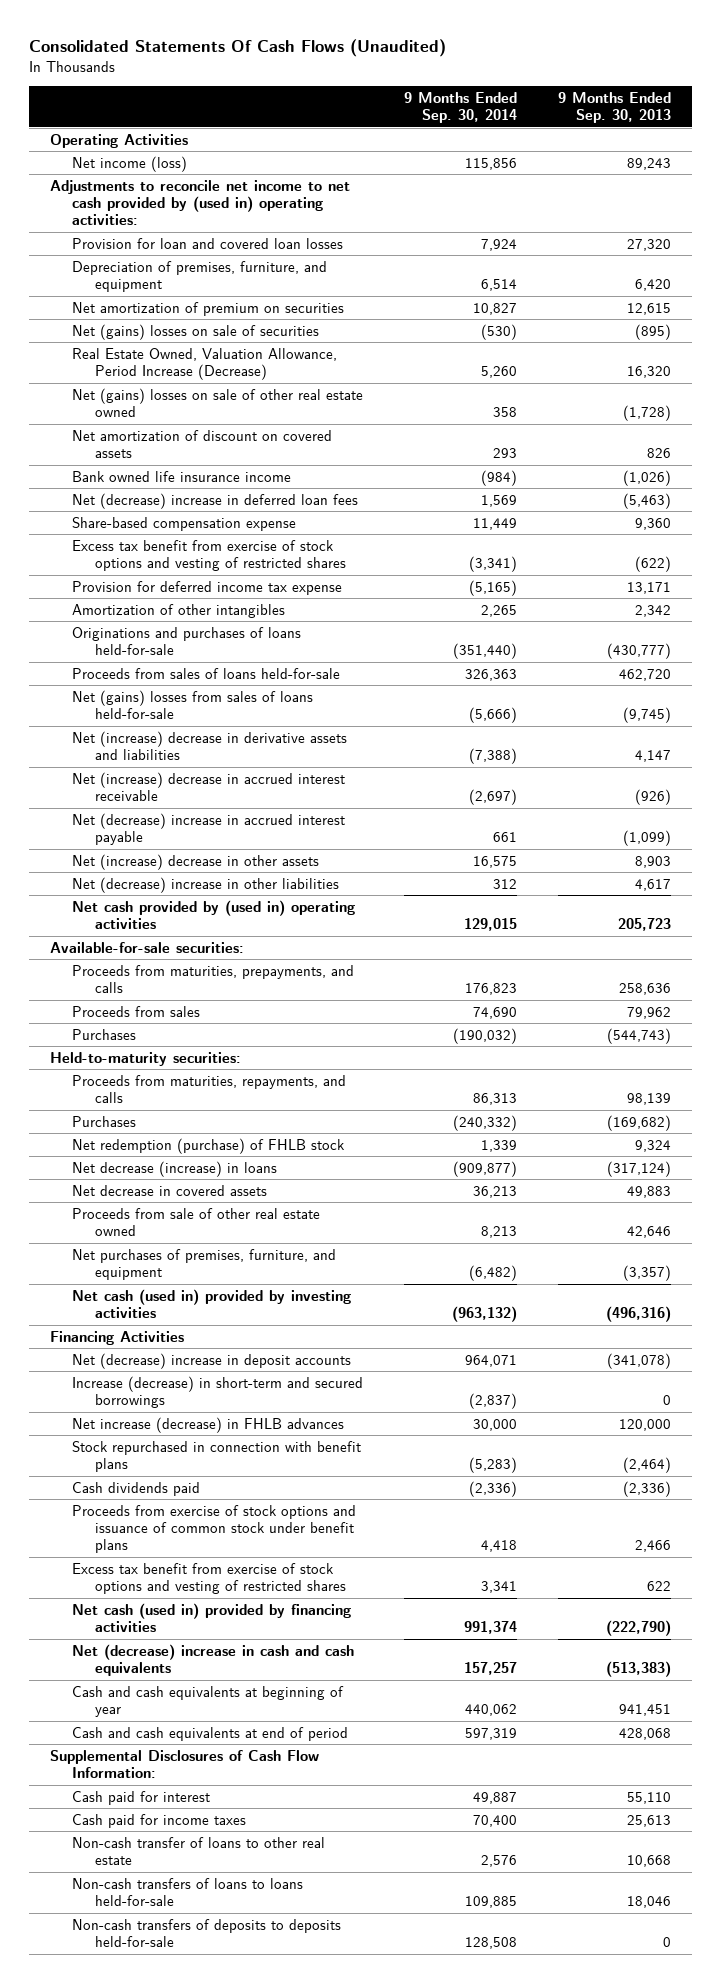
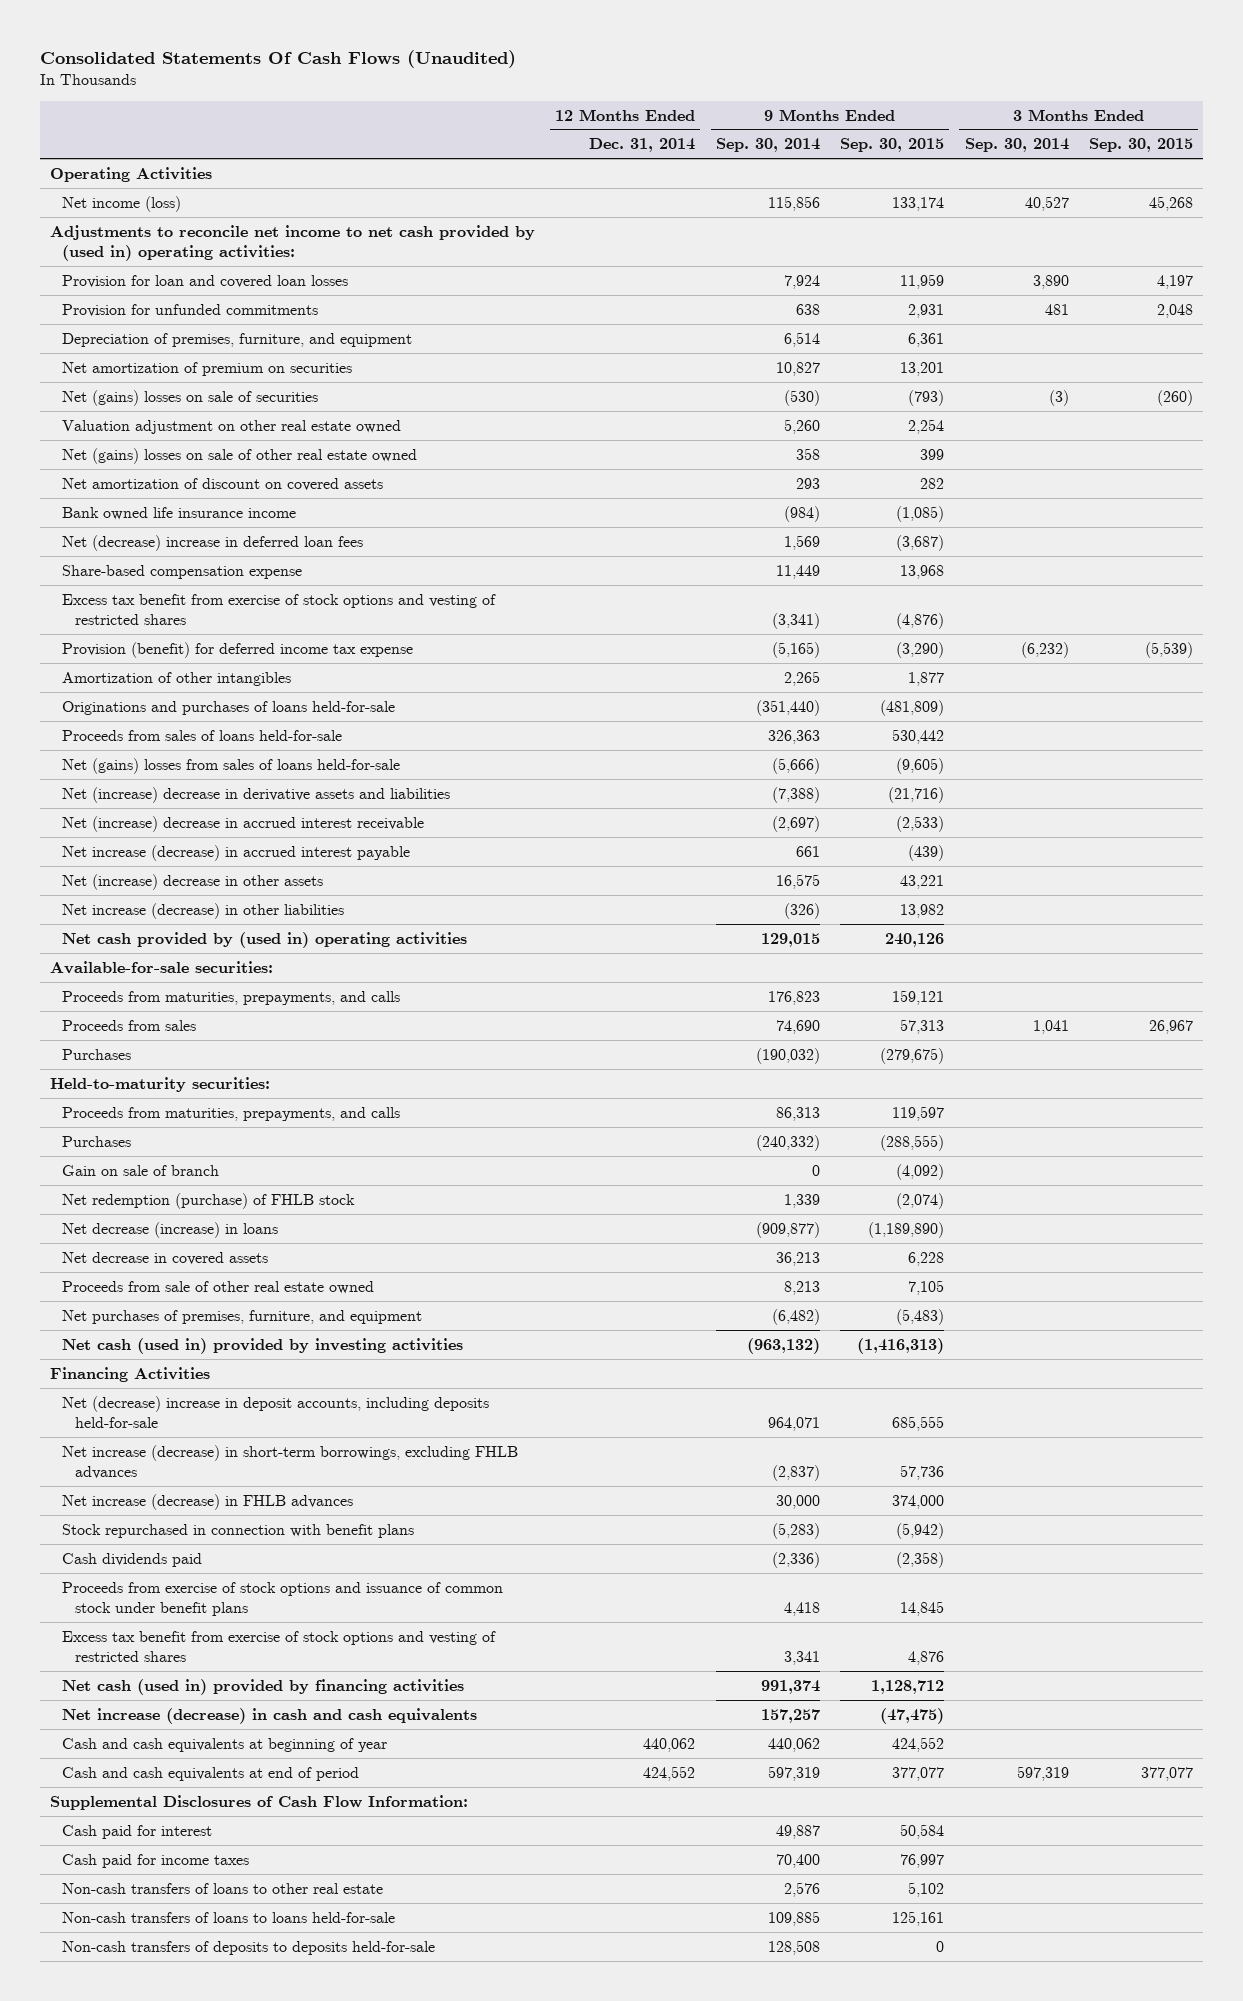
- | 9 Months Ended Sep. 30, 2014 | 9 Months Ended Sep. 30, 2013
+ | 12 Months Ended Dec. 31, 2014 | 9 Months Ended Sep. 30, 2014 | 9 Months Ended Sep. 30, 2015 | 3 Months Ended Sep. 30, 2014 | 3 Months Ended Sep. 30, 2015
+ Provision for unfunded commitments | | 638 | 2,931 | 481 | 2,048
- Real Estate Owned, Valuation Allowance, Period Increase (Decrease) | 5,260 | 16,320
+ Valuation adjustment on other real estate owned | | 5,260 | 2,254 | |
- Provision for deferred income tax expense | (5,165) | 13,171
+ Provision (benefit) for deferred income tax expense | | (5,165) | (3,290) | (6,232) | (5,539)
- Net (decrease) increase in accrued interest payable | 661 | (1,099)
+ Net increase (decrease) in accrued interest payable | | 661 | (439) | |
- Net (decrease) increase in other liabilities | 312 | 4,617
+ Net increase (decrease) in other liabilities | | (326) | 13,982 | |
- Proceeds from maturities, repayments, and calls | 86,313 | 98,139
+ Proceeds from maturities, prepayments, and calls | | 86,313 | 119,597 | |
+ Gain on sale of branch | | 0 | (4,092) | |
- Net (decrease) increase in deposit accounts | 964,071 | (341,078)
- Increase (decrease) in short-term and secured borrowings | (2,837) | 0
+ Net (decrease) increase in deposit accounts, including deposits held-for-sale | | 964,071 | 685,555 | |
+ Net increase (decrease) in short-term borrowings, excluding FHLB advances | | (2,837) | 57,736 | |
- Net (decrease) increase in cash and cash equivalents | 157,257 | (513,383)
+ Net increase (decrease) in cash and cash equivalents | | 157,257 | (47,475) | |
- Non-cash transfer of loans to other real estate | 2,576 | 10,668
+ Non-cash transfers of loans to other real estate | | 2,576 | 5,102 | |

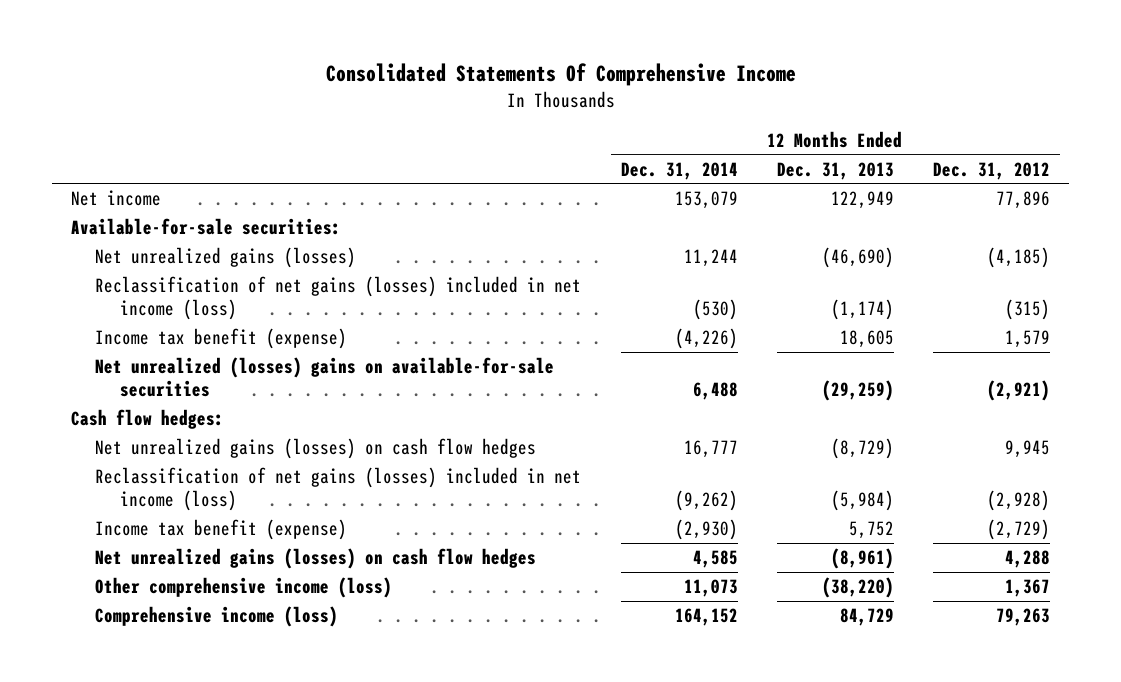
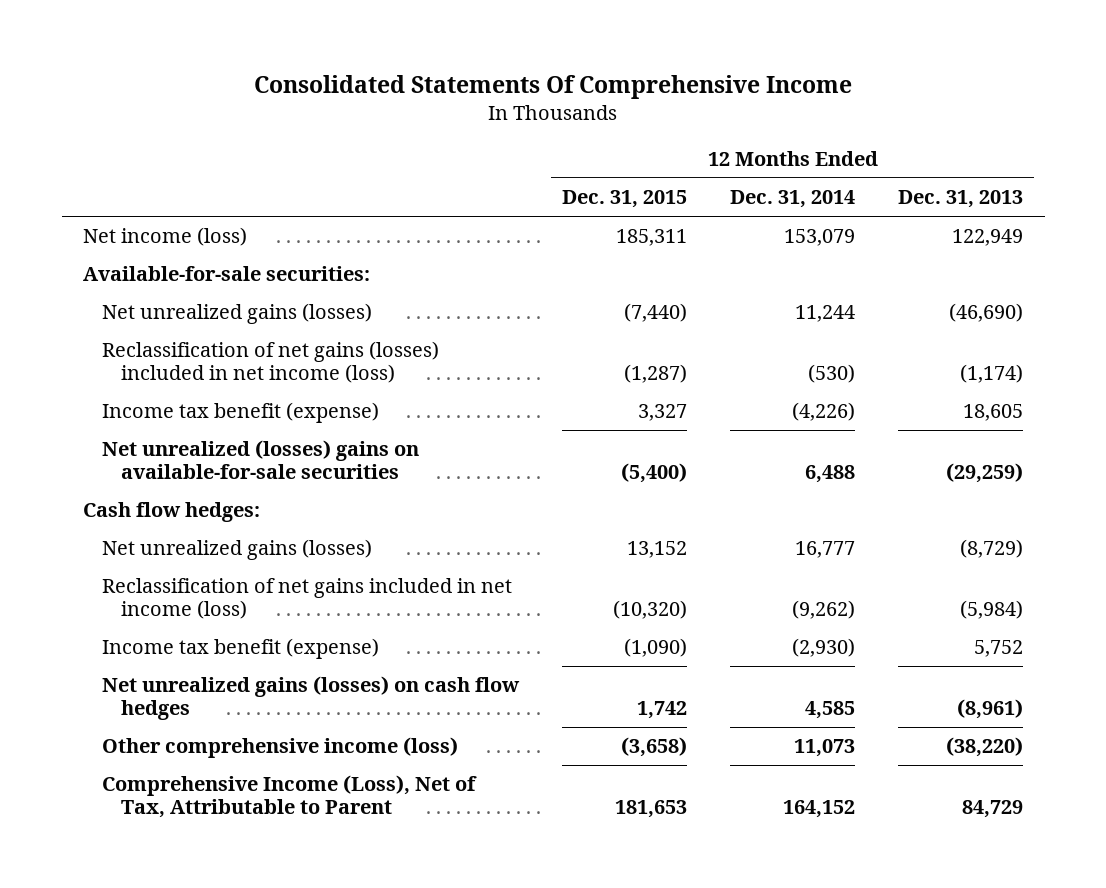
- | 12 Months Ended Dec. 31, 2014 | 12 Months Ended Dec. 31, 2013 | 12 Months Ended Dec. 31, 2012
+ | 12 Months Ended Dec. 31, 2015 | 12 Months Ended Dec. 31, 2014 | 12 Months Ended Dec. 31, 2013
- Net income | 153,079 | 122,949 | 77,896
+ Net income (loss) | 185,311 | 153,079 | 122,949
- Net unrealized gains (losses) on cash flow hedges | 16,777 | (8,729) | 9,945
- Reclassification of net gains (losses) included in net income (loss) | (9,262) | (5,984) | (2,928)
+ Net unrealized gains (losses) | 13,152 | 16,777 | (8,729)
+ Reclassification of net gains included in net income (loss) | (10,320) | (9,262) | (5,984)
- Comprehensive income (loss) | 164,152 | 84,729 | 79,263
+ Comprehensive Income (Loss), Net of Tax, Attributable to Parent | 181,653 | 164,152 | 84,729

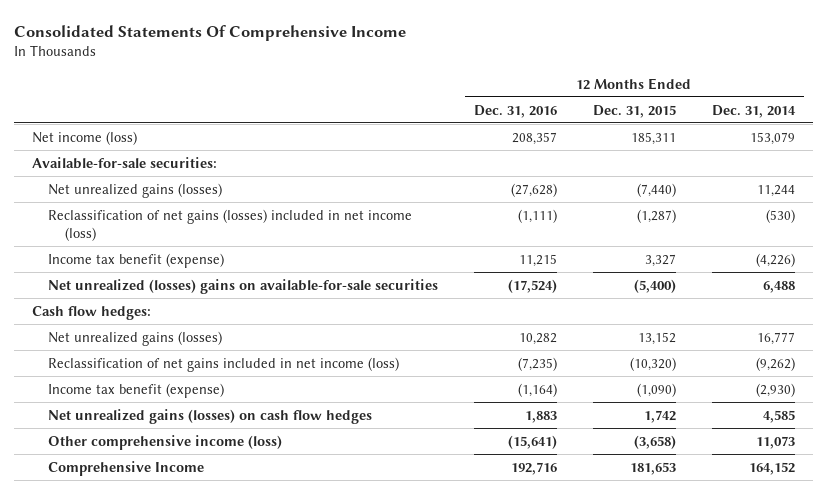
- | 12 Months Ended Dec. 31, 2015 | 12 Months Ended Dec. 31, 2014 | 12 Months Ended Dec. 31, 2013
+ | 12 Months Ended Dec. 31, 2016 | 12 Months Ended Dec. 31, 2015 | 12 Months Ended Dec. 31, 2014
- Comprehensive Income (Loss), Net of Tax, Attributable to Parent | 181,653 | 164,152 | 84,729
+ Comprehensive Income | 192,716 | 181,653 | 164,152

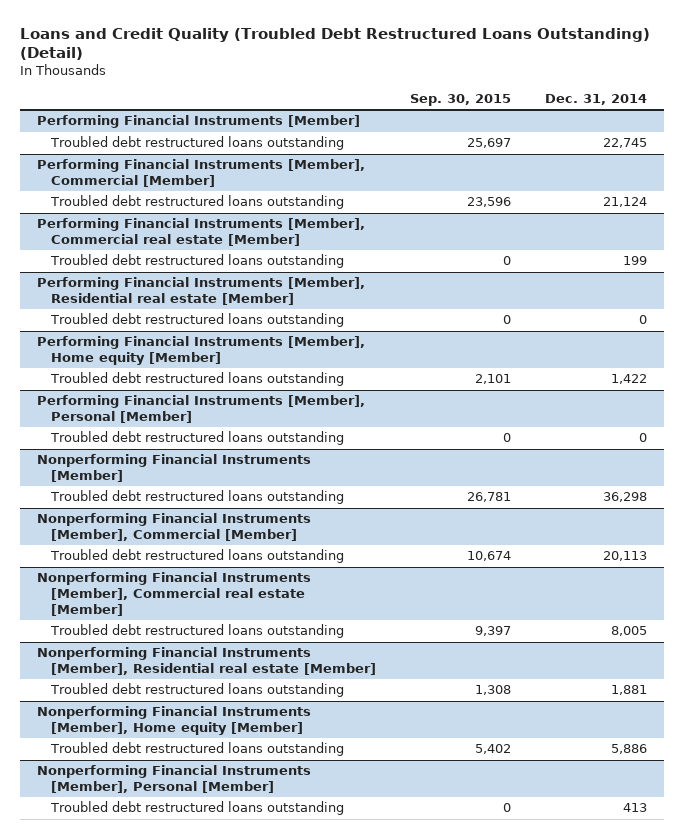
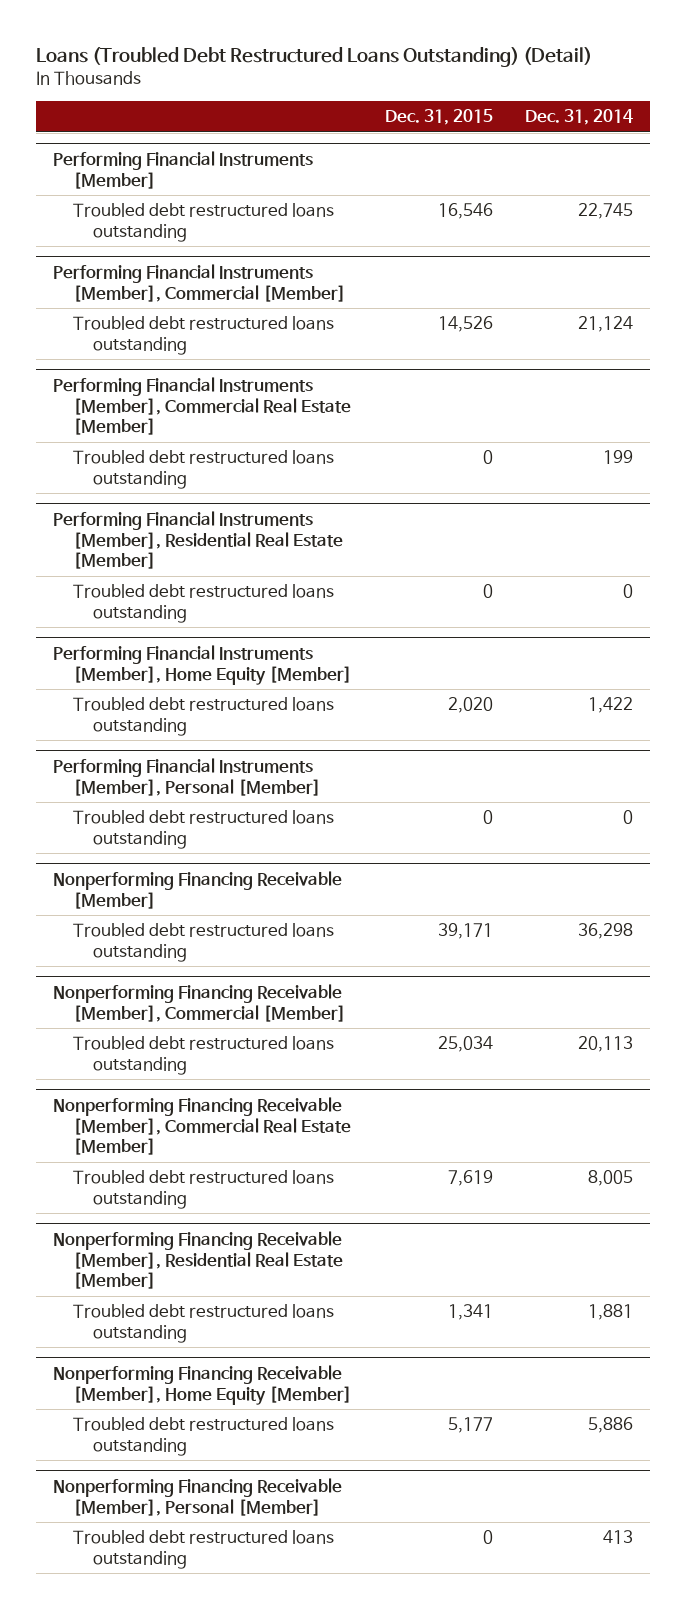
- Loans and Credit Quality (Troubled Debt Restructured Loans Outstanding) (Detail)
+ Loans (Troubled Debt Restructured Loans Outstanding) (Detail)
- | Sep. 30, 2015 | Dec. 31, 2014
+ | Dec. 31, 2015 | Dec. 31, 2014
- Performing Financial Instruments [Member], Commercial real estate [Member]
+ Performing Financial Instruments [Member], Commercial Real Estate [Member]
- Performing Financial Instruments [Member], Residential real estate [Member]
+ Performing Financial Instruments [Member], Residential Real Estate [Member]
- Performing Financial Instruments [Member], Home equity [Member]
+ Performing Financial Instruments [Member], Home Equity [Member]
- Nonperforming Financial Instruments [Member]
+ Nonperforming Financing Receivable [Member]
- Nonperforming Financial Instruments [Member], Commercial [Member]
+ Nonperforming Financing Receivable [Member], Commercial [Member]
- Nonperforming Financial Instruments [Member], Commercial real estate [Member]
+ Nonperforming Financing Receivable [Member], Commercial Real Estate [Member]
- Nonperforming Financial Instruments [Member], Residential real estate [Member]
+ Nonperforming Financing Receivable [Member], Residential Real Estate [Member]
- Nonperforming Financial Instruments [Member], Home equity [Member]
+ Nonperforming Financing Receivable [Member], Home Equity [Member]
- Nonperforming Financial Instruments [Member], Personal [Member]
+ Nonperforming Financing Receivable [Member], Personal [Member]

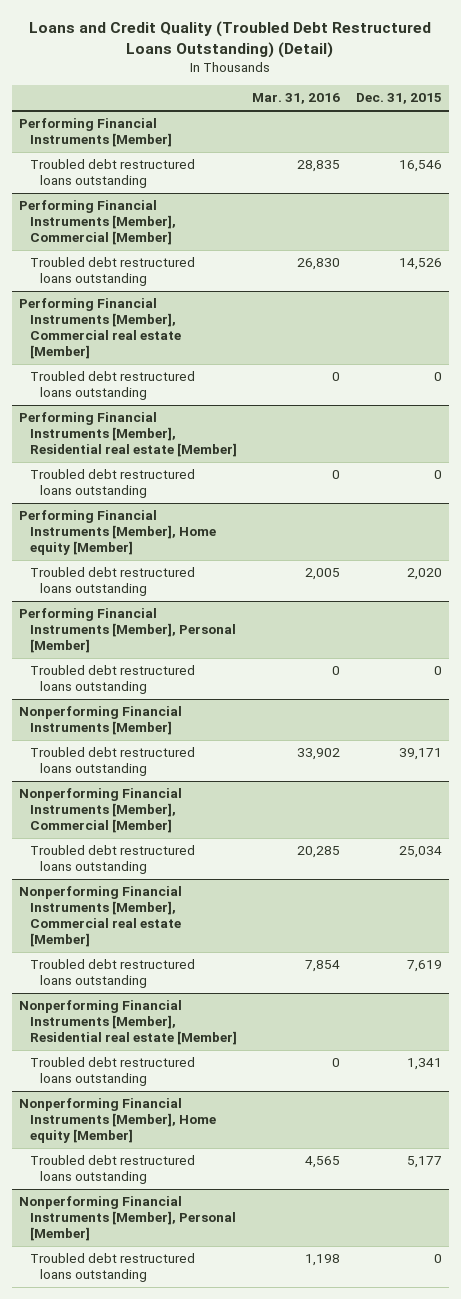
- Loans (Troubled Debt Restructured Loans Outstanding) (Detail)
+ Loans and Credit Quality (Troubled Debt Restructured Loans Outstanding) (Detail)
- | Dec. 31, 2015 | Dec. 31, 2014
+ | Mar. 31, 2016 | Dec. 31, 2015
- Performing Financial Instruments [Member], Commercial Real Estate [Member]
+ Performing Financial Instruments [Member], Commercial real estate [Member]
- Performing Financial Instruments [Member], Residential Real Estate [Member]
+ Performing Financial Instruments [Member], Residential real estate [Member]
- Performing Financial Instruments [Member], Home Equity [Member]
+ Performing Financial Instruments [Member], Home equity [Member]
- Nonperforming Financing Receivable [Member]
+ Nonperforming Financial Instruments [Member]
- Nonperforming Financing Receivable [Member], Commercial [Member]
+ Nonperforming Financial Instruments [Member], Commercial [Member]
- Nonperforming Financing Receivable [Member], Commercial Real Estate [Member]
+ Nonperforming Financial Instruments [Member], Commercial real estate [Member]
- Nonperforming Financing Receivable [Member], Residential Real Estate [Member]
+ Nonperforming Financial Instruments [Member], Residential real estate [Member]
- Nonperforming Financing Receivable [Member], Home Equity [Member]
+ Nonperforming Financial Instruments [Member], Home equity [Member]
- Nonperforming Financing Receivable [Member], Personal [Member]
+ Nonperforming Financial Instruments [Member], Personal [Member]

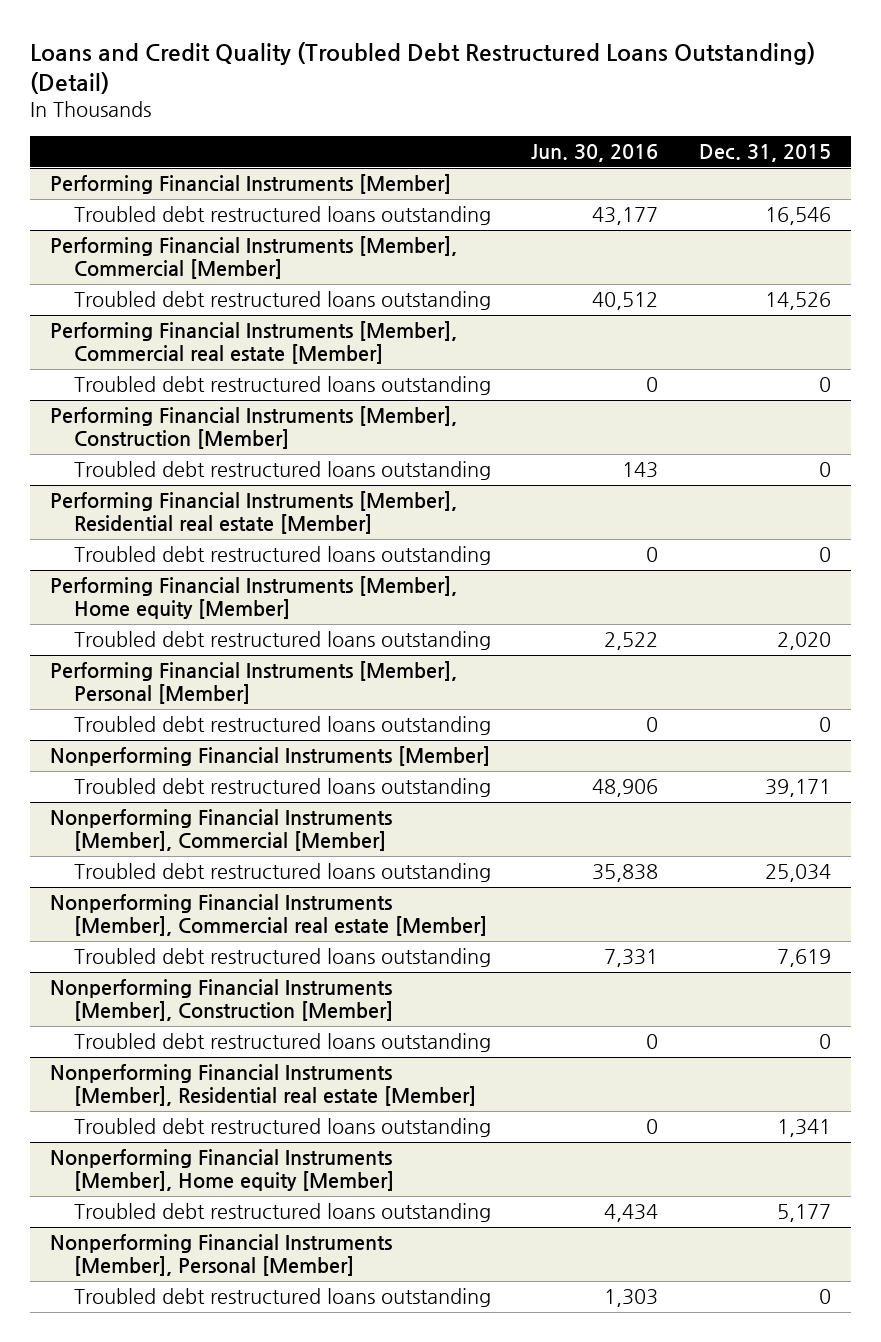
- | Mar. 31, 2016 | Dec. 31, 2015
+ | Jun. 30, 2016 | Dec. 31, 2015
+ Performing Financial Instruments [Member], Construction [Member]
+ Troubled debt restructured loans outstanding | 143 | 0
+ Nonperforming Financial Instruments [Member], Construction [Member]
+ Troubled debt restructured loans outstanding | 0 | 0

